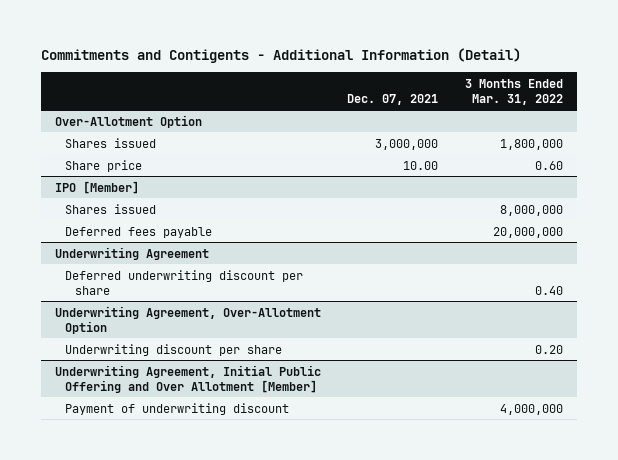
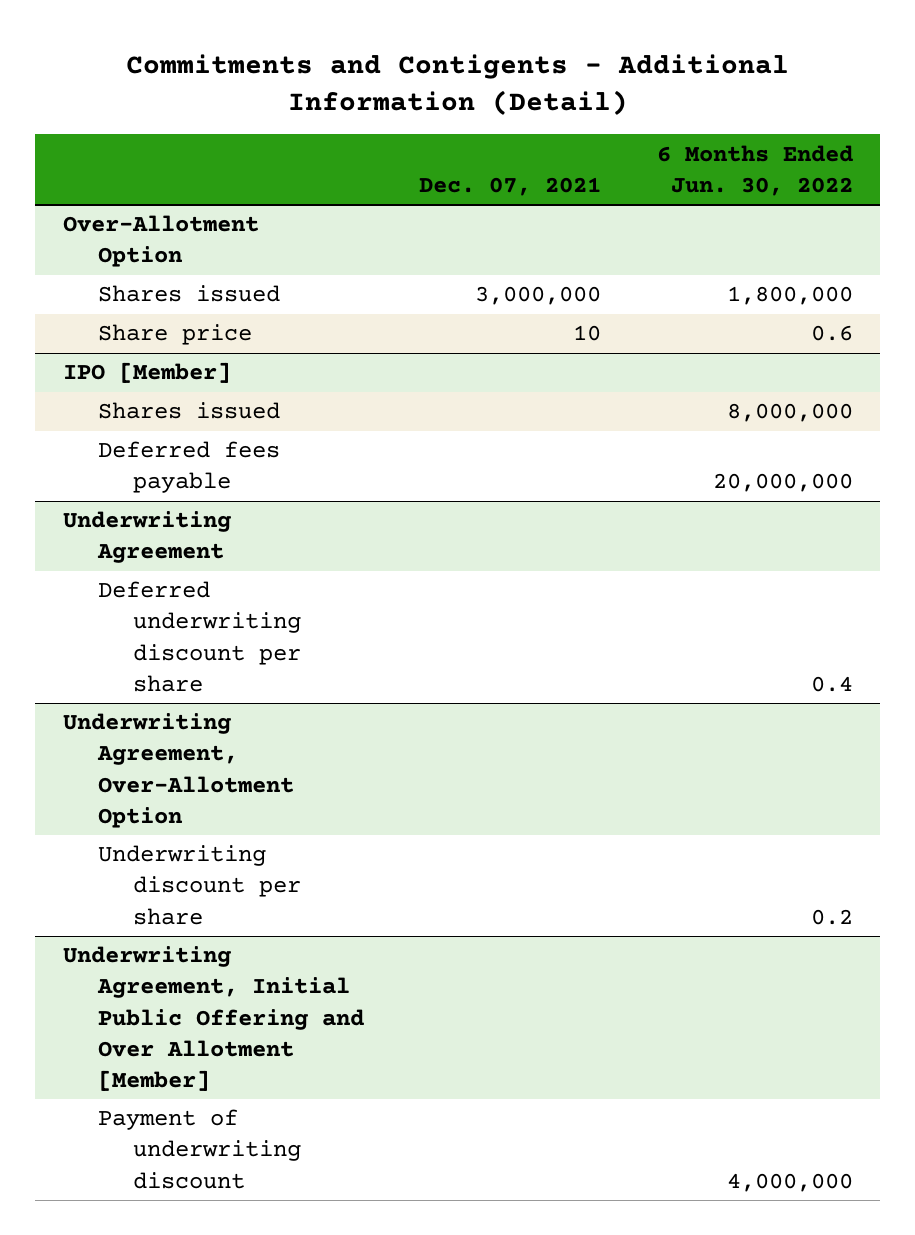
- | Dec. 07, 2021 | 3 Months Ended Mar. 31, 2022
+ | Dec. 07, 2021 | 6 Months Ended Jun. 30, 2022
@ Over-Allotment Option
- Share price | 10.00 | 0.60
+ Share price | 10 | 0.6

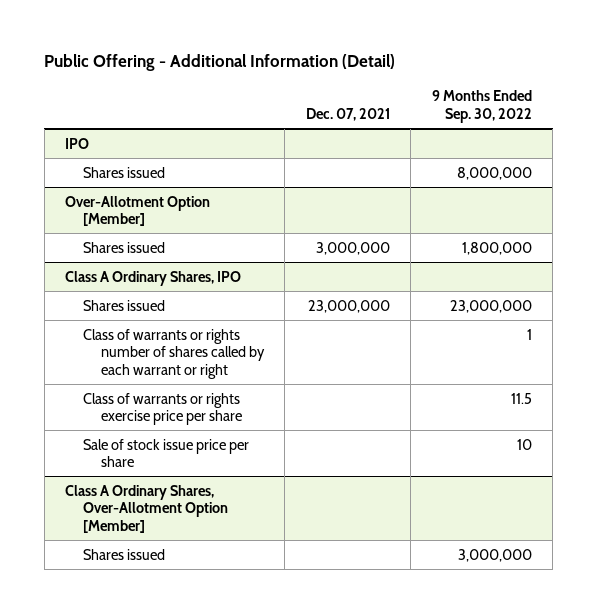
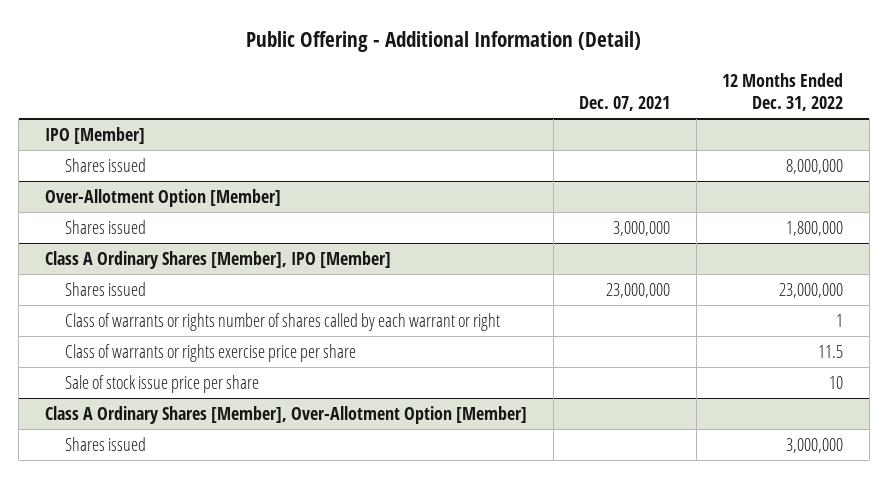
- | Dec. 07, 2021 | 9 Months Ended Sep. 30, 2022
+ | Dec. 07, 2021 | 12 Months Ended Dec. 31, 2022
- IPO
+ IPO [Member]
- Class A Ordinary Shares, IPO
+ Class A Ordinary Shares [Member], IPO [Member]
- Class A Ordinary Shares, Over-Allotment Option [Member]
+ Class A Ordinary Shares [Member], Over-Allotment Option [Member]

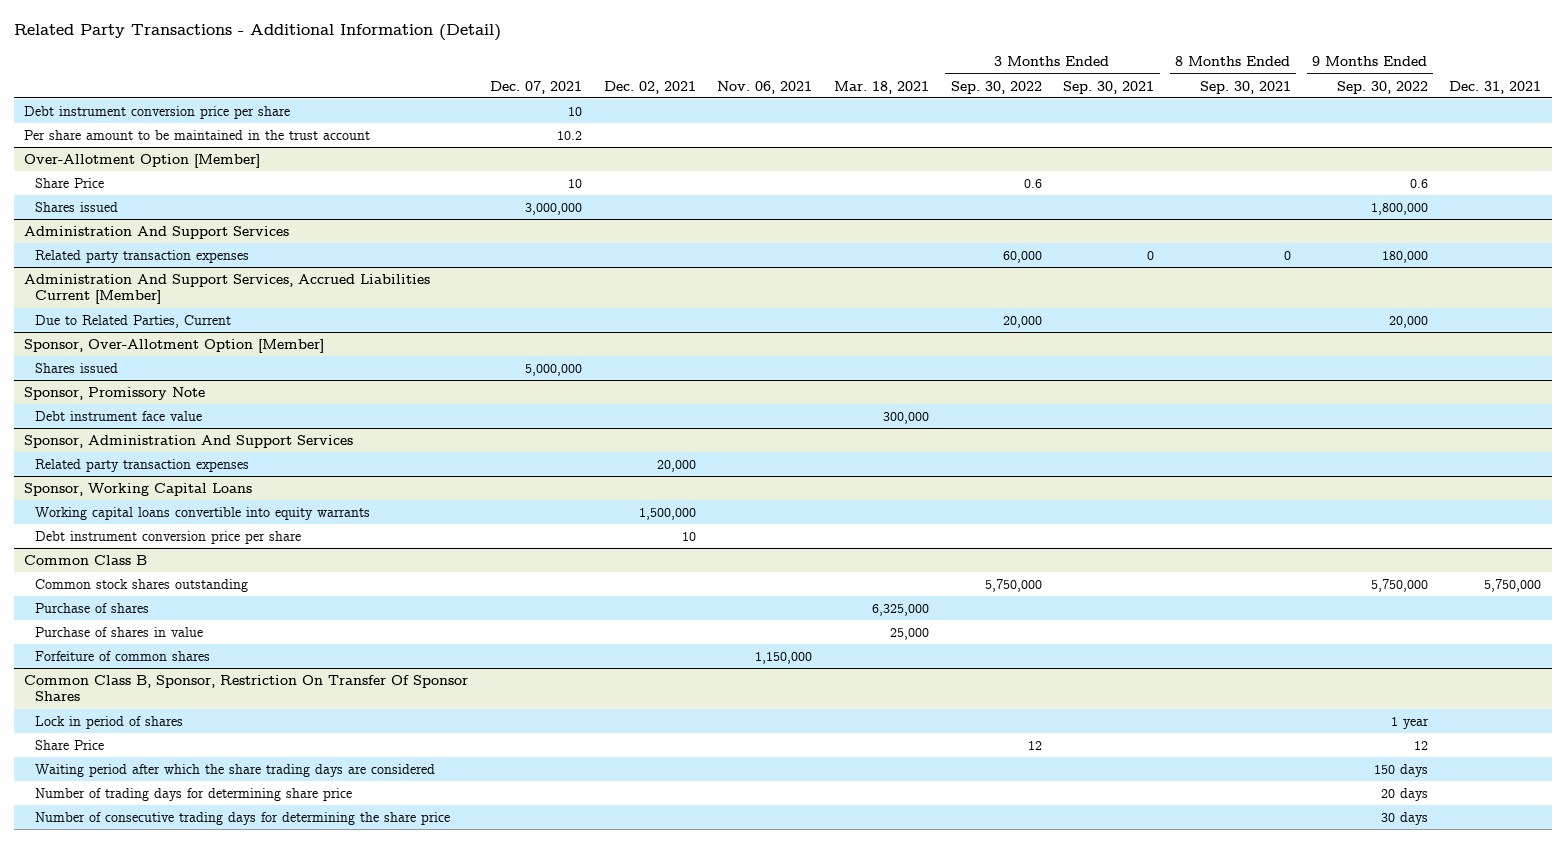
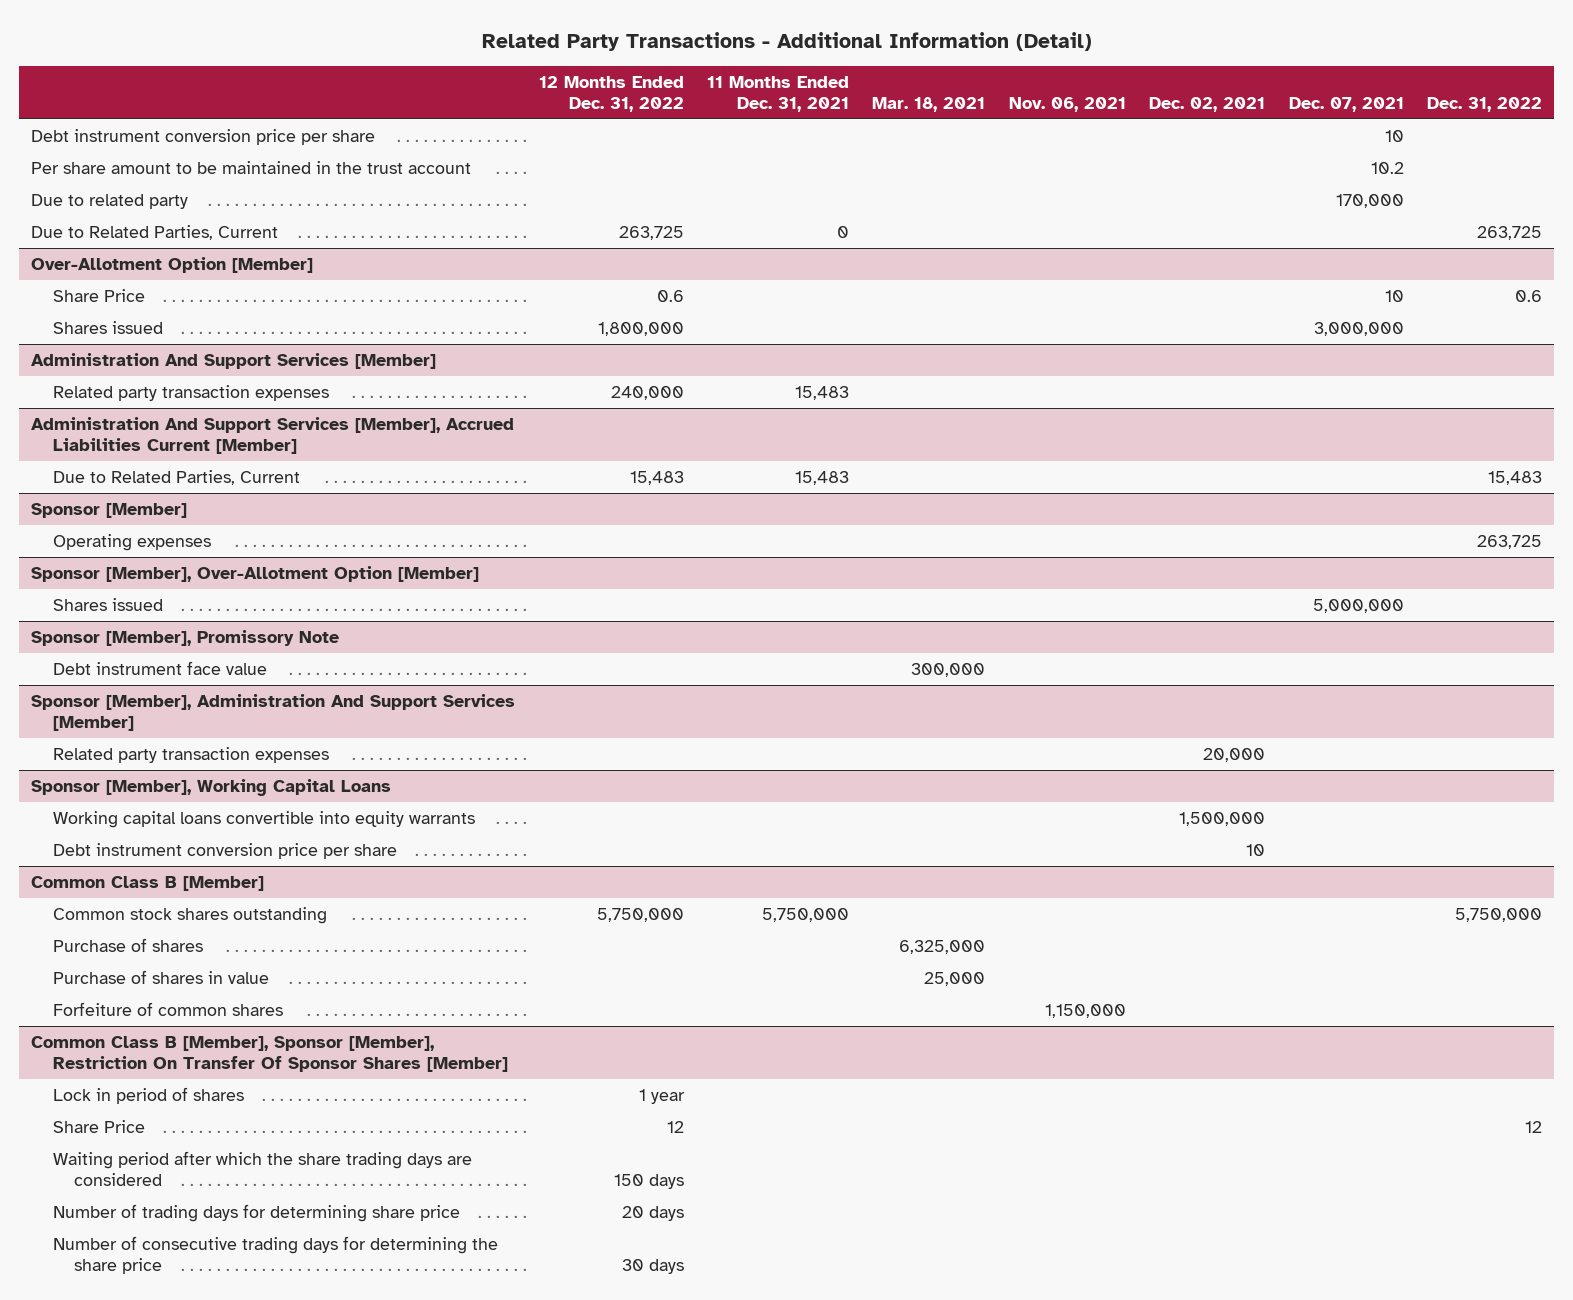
- | Dec. 07, 2021 | Dec. 02, 2021 | Nov. 06, 2021 | Mar. 18, 2021 | 3 Months Ended Sep. 30, 2022 | 3 Months Ended Sep. 30, 2021 | 8 Months Ended Sep. 30, 2021 | 9 Months Ended Sep. 30, 2022 | Dec. 31, 2021
+ | 12 Months Ended Dec. 31, 2022 | 11 Months Ended Dec. 31, 2021 | Mar. 18, 2021 | Nov. 06, 2021 | Dec. 02, 2021 | Dec. 07, 2021 | Dec. 31, 2022
+ Due to related party | | | | | | 170,000 |
+ Due to Related Parties, Current | 263,725 | 0 | | | | | 263,725
- Administration And Support Services
+ Administration And Support Services [Member]
- Administration And Support Services, Accrued Liabilities Current [Member]
+ Administration And Support Services [Member], Accrued Liabilities Current [Member]
- Sponsor, Over-Allotment Option [Member]
+ Sponsor [Member]
+ Operating expenses | | | | | | | 263,725
+ Sponsor [Member], Over-Allotment Option [Member]
- Sponsor, Promissory Note
+ Sponsor [Member], Promissory Note
- Sponsor, Administration And Support Services
+ Sponsor [Member], Administration And Support Services [Member]
- Sponsor, Working Capital Loans
+ Sponsor [Member], Working Capital Loans
- Common Class B
+ Common Class B [Member]
- Common Class B, Sponsor, Restriction On Transfer Of Sponsor Shares
+ Common Class B [Member], Sponsor [Member], Restriction On Transfer Of Sponsor Shares [Member]

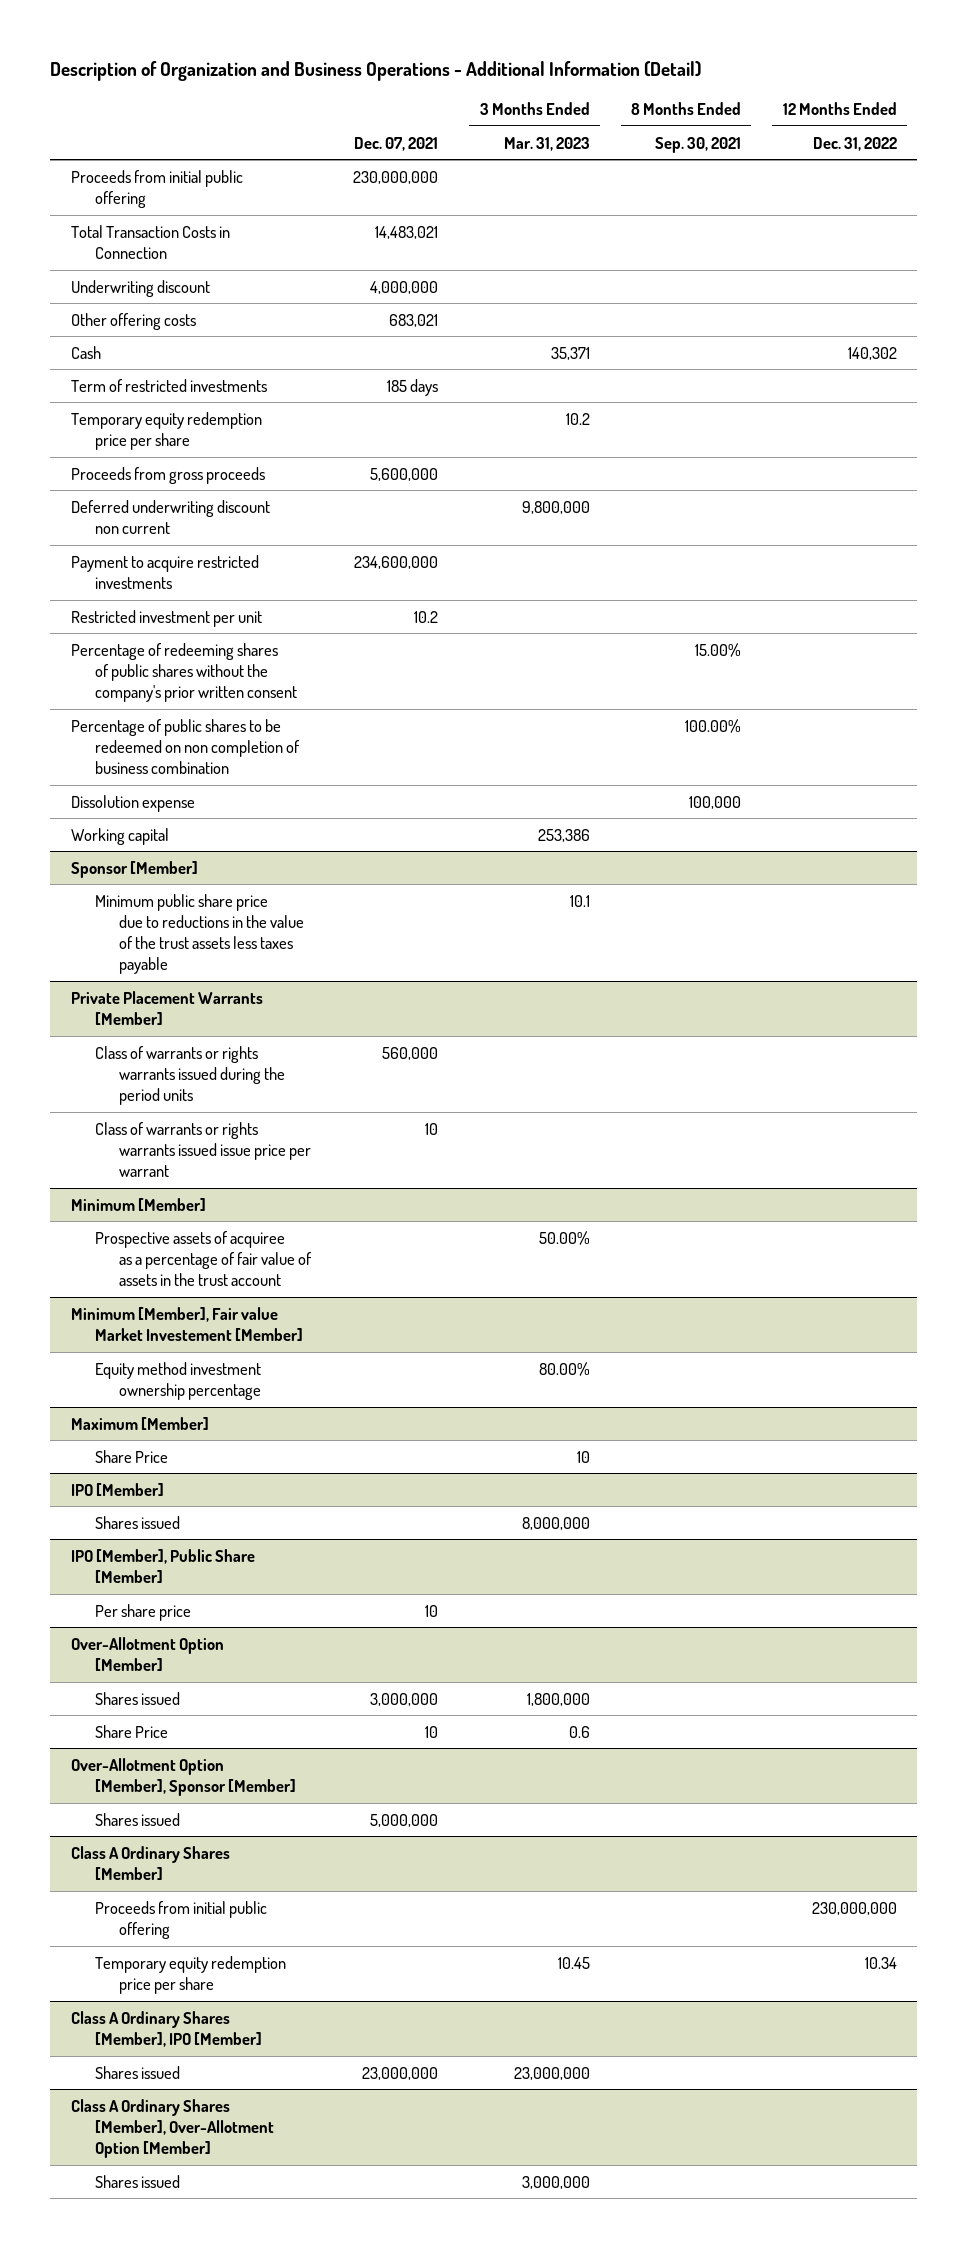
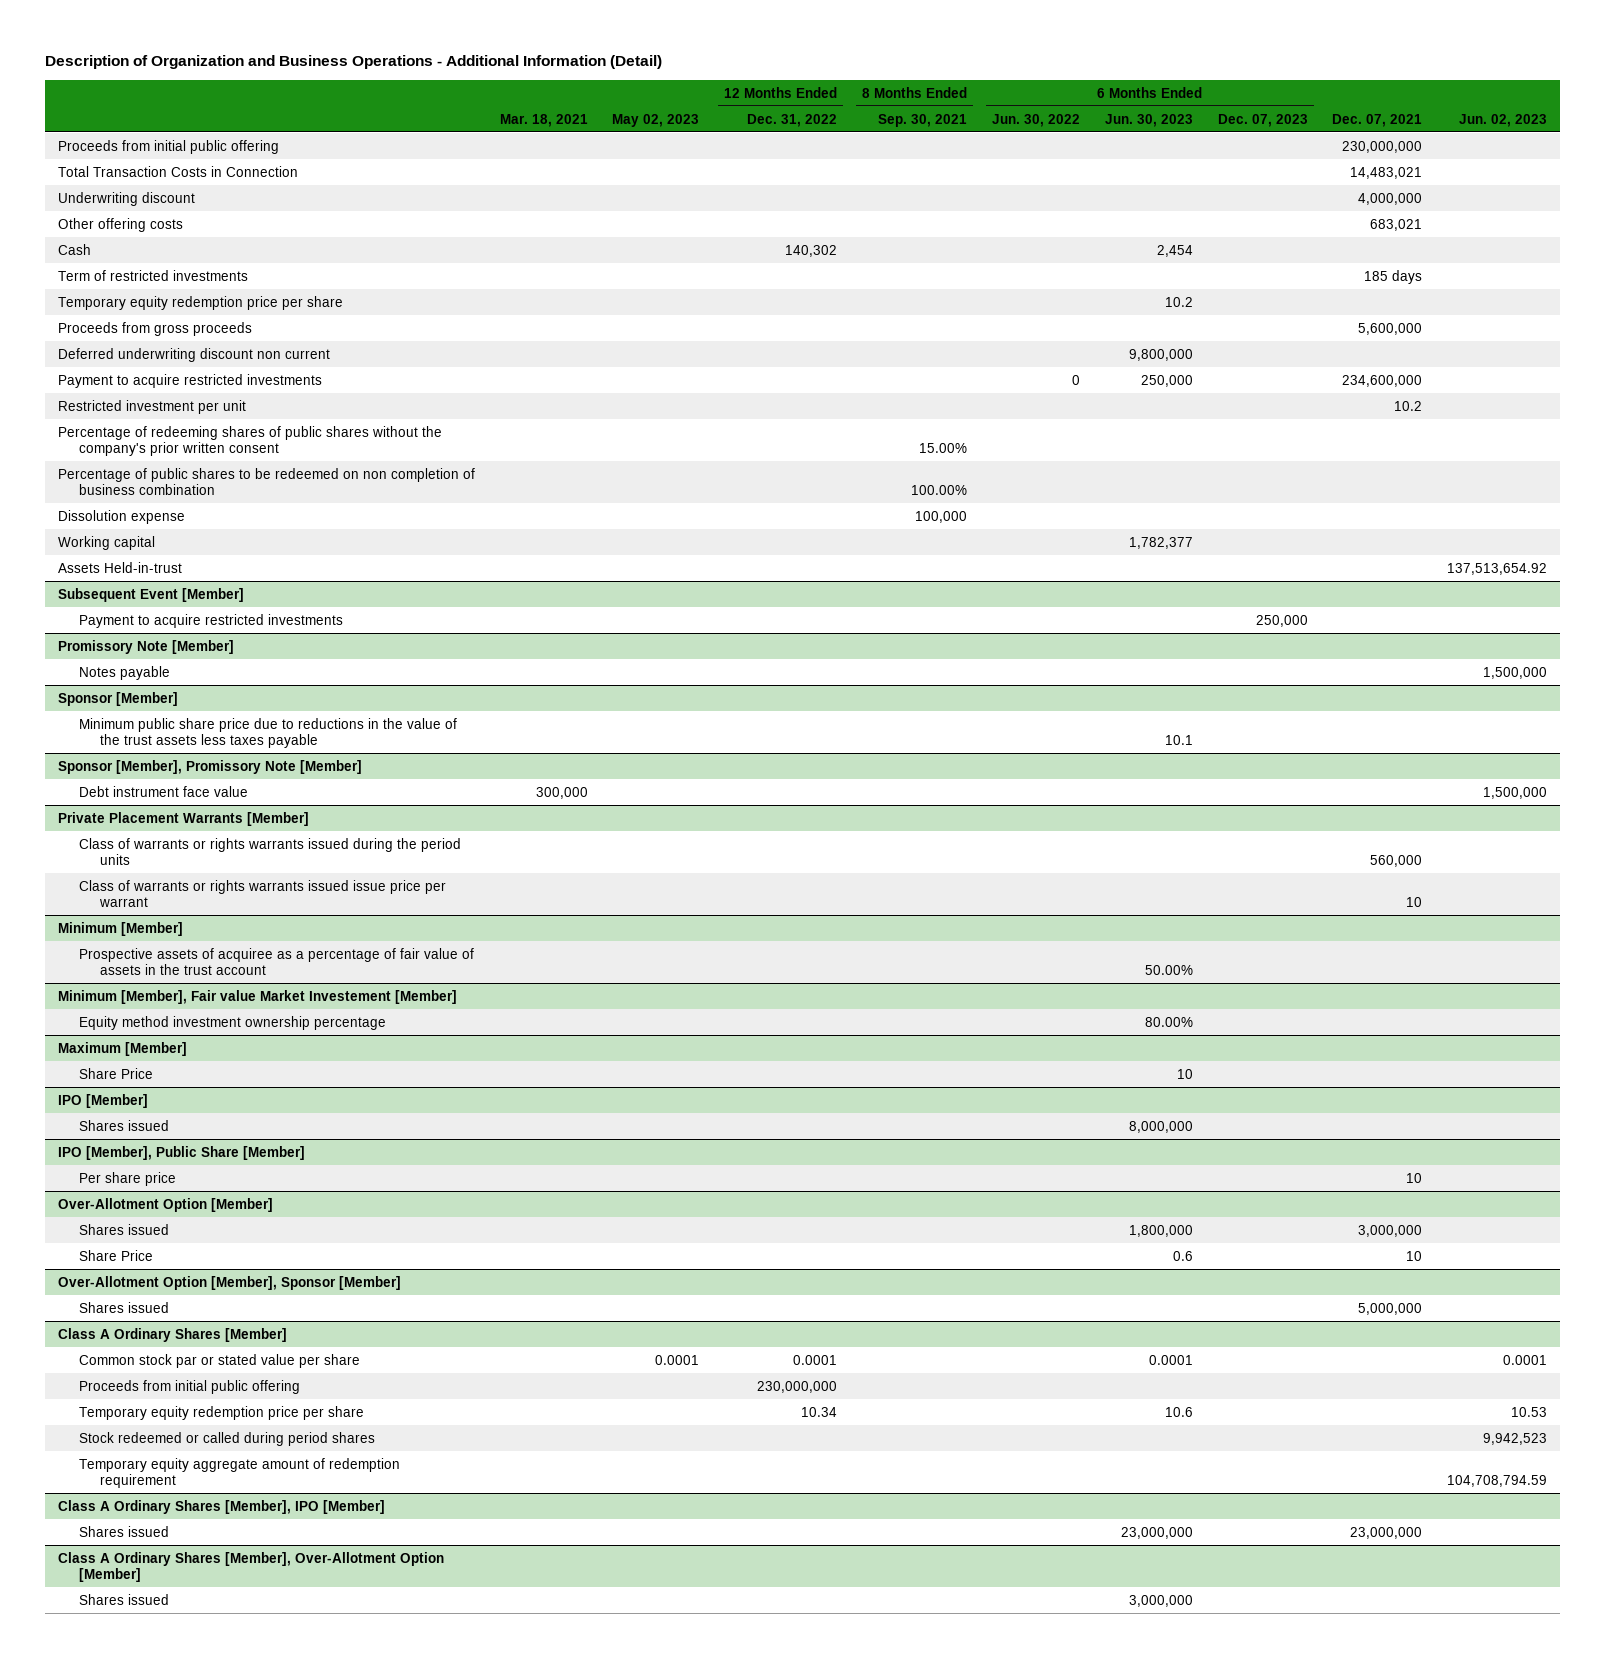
- | Dec. 07, 2021 | 3 Months Ended Mar. 31, 2023 | 8 Months Ended Sep. 30, 2021 | 12 Months Ended Dec. 31, 2022
+ | Mar. 18, 2021 | May 02, 2023 | 12 Months Ended Dec. 31, 2022 | 8 Months Ended Sep. 30, 2021 | 6 Months Ended Jun. 30, 2022 | 6 Months Ended Jun. 30, 2023 | 6 Months Ended Dec. 07, 2023 | Dec. 07, 2021 | Jun. 02, 2023
+ Assets Held-in-trust | | | | | | | | | 137,513,654.92
+ Subsequent Event [Member]
+ Payment to acquire restricted investments | | | | | | | 250,000 | |
+ Promissory Note [Member]
+ Notes payable | | | | | | | | | 1,500,000
+ Sponsor [Member], Promissory Note [Member]
+ Debt instrument face value | 300,000 | | | | | | | | 1,500,000
@ Class A Ordinary Shares [Member]
+ Common stock par or stated value per share | | 0.0001 | 0.0001 | | | 0.0001 | | | 0.0001
+ Stock redeemed or called during period shares | | | | | | | | | 9,942,523
+ Temporary equity aggregate amount of redemption requirement | | | | | | | | | 104,708,794.59

